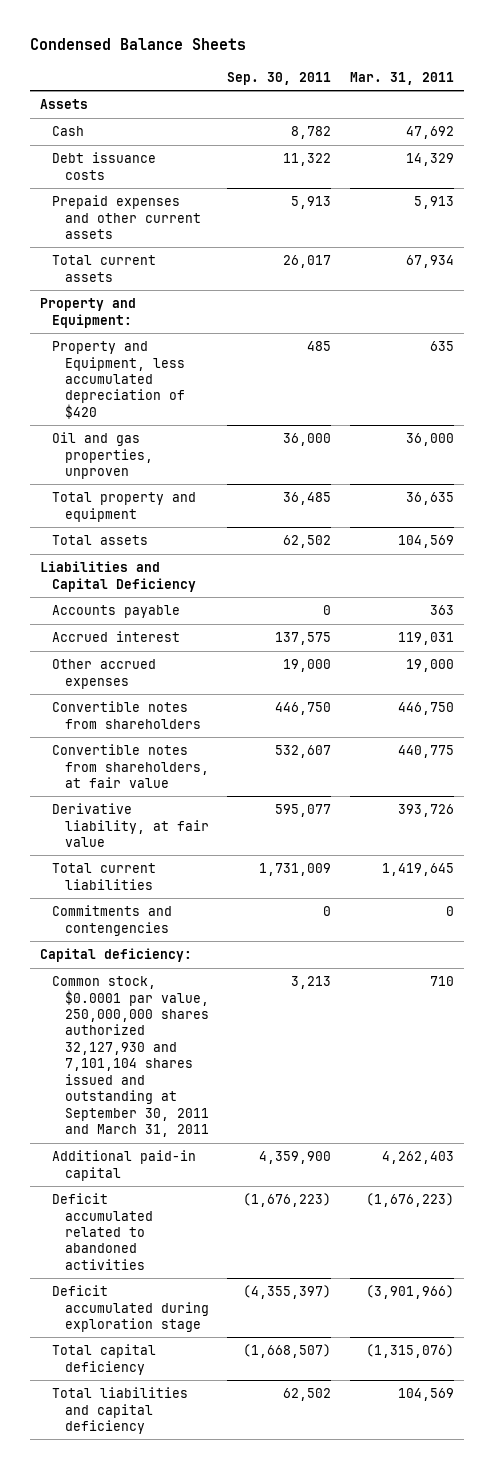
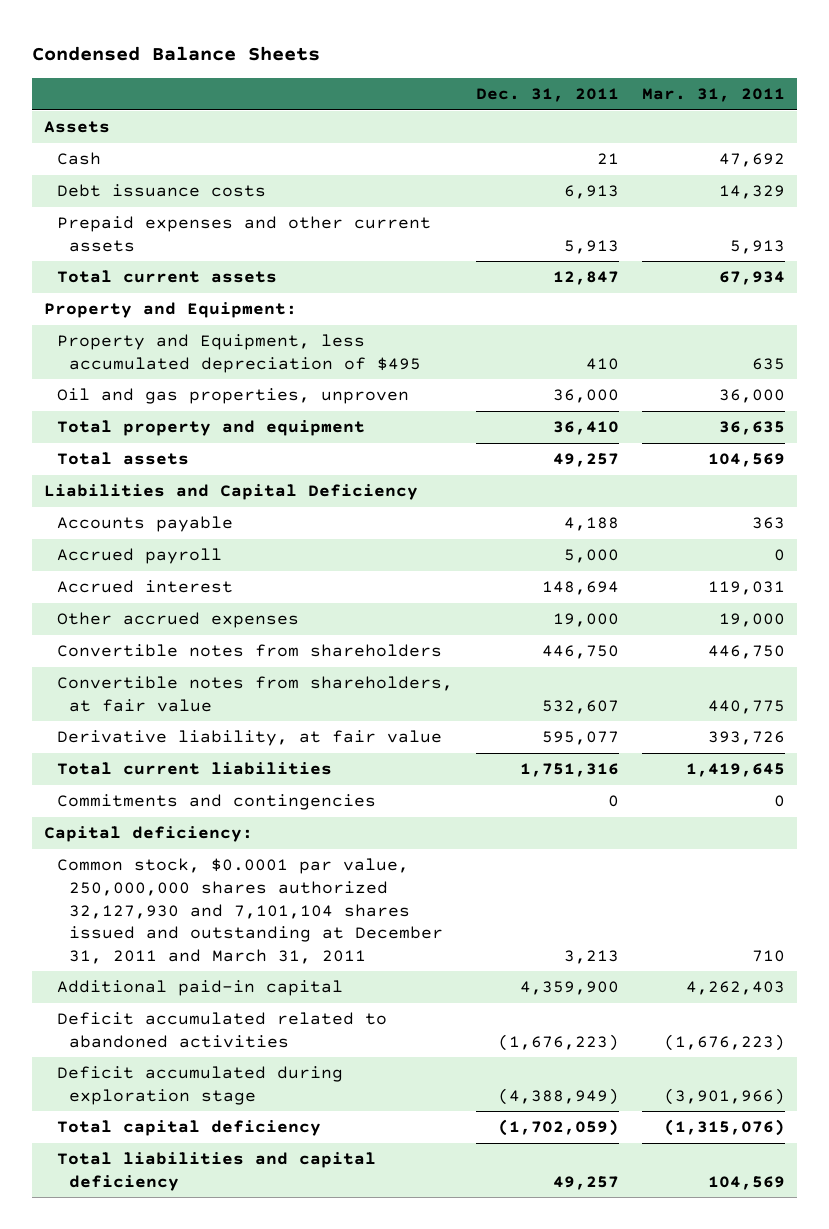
- | Sep. 30, 2011 | Mar. 31, 2011
+ | Dec. 31, 2011 | Mar. 31, 2011
- Property and Equipment, less accumulated depreciation of $420 | 485 | 635
+ Property and Equipment, less accumulated depreciation of $495 | 410 | 635
+ Accrued payroll | 5,000 | 0
- Commitments and contengencies | 0 | 0
+ Commitments and contingencies | 0 | 0
- Common stock, $0.0001 par value, 250,000,000 shares authorized 32,127,930 and 7,101,104 shares issued and outstanding at September 30, 2011 and March 31, 2011 | 3,213 | 710
+ Common stock, $0.0001 par value, 250,000,000 shares authorized 32,127,930 and 7,101,104 shares issued and outstanding at December 31, 2011 and March 31, 2011 | 3,213 | 710

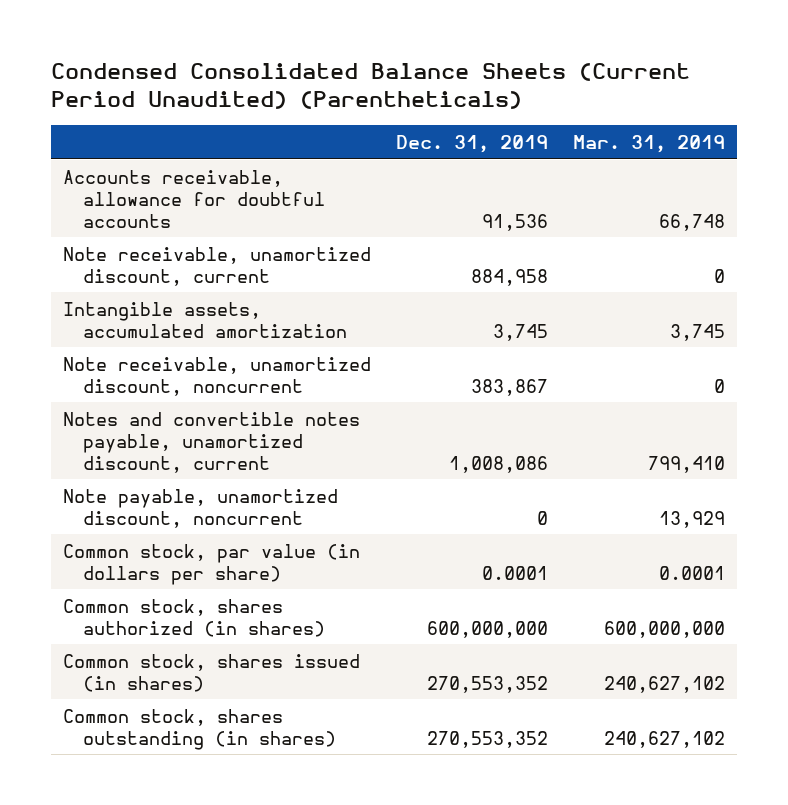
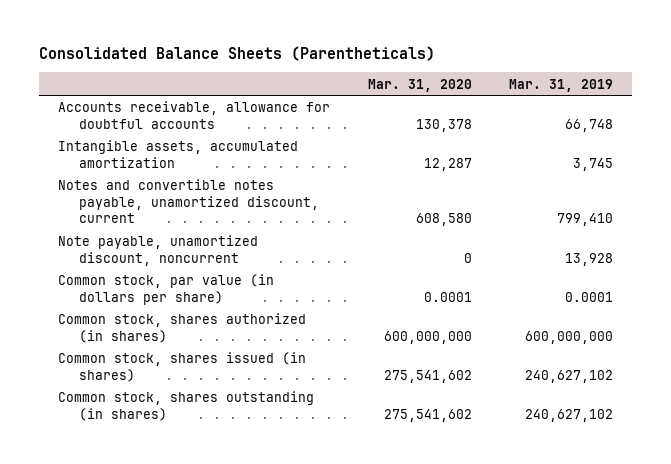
- Condensed Consolidated Balance Sheets (Current Period Unaudited) (Parentheticals)
+ Consolidated Balance Sheets (Parentheticals)
- | Dec. 31, 2019 | Mar. 31, 2019
+ | Mar. 31, 2020 | Mar. 31, 2019
- Note receivable, unamortized discount, current | 884,958 | 0
- Note receivable, unamortized discount, noncurrent | 383,867 | 0
- Note payable, unamortized discount, noncurrent | 0 | 13,929
+ Note payable, unamortized discount, noncurrent | 0 | 13,928

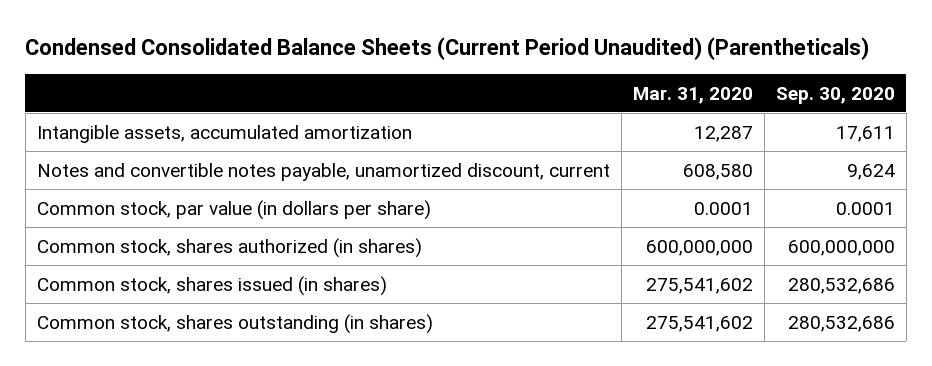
- Consolidated Balance Sheets (Parentheticals)
+ Condensed Consolidated Balance Sheets (Current Period Unaudited) (Parentheticals)
- | Mar. 31, 2020 | Mar. 31, 2019
+ | Mar. 31, 2020 | Sep. 30, 2020
- Accounts receivable, allowance for doubtful accounts | 130,378 | 66,748
- Note payable, unamortized discount, noncurrent | 0 | 13,928

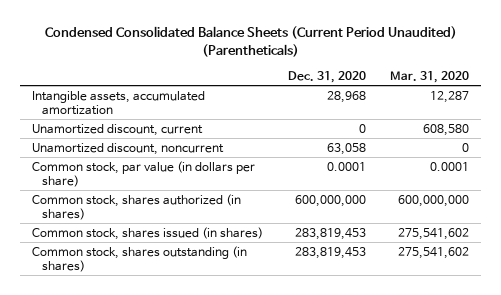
- | Mar. 31, 2020 | Sep. 30, 2020
+ | Dec. 31, 2020 | Mar. 31, 2020
- Notes and convertible notes payable, unamortized discount, current | 608,580 | 9,624
+ Unamortized discount, current | 0 | 608,580
+ Unamortized discount, noncurrent | 63,058 | 0

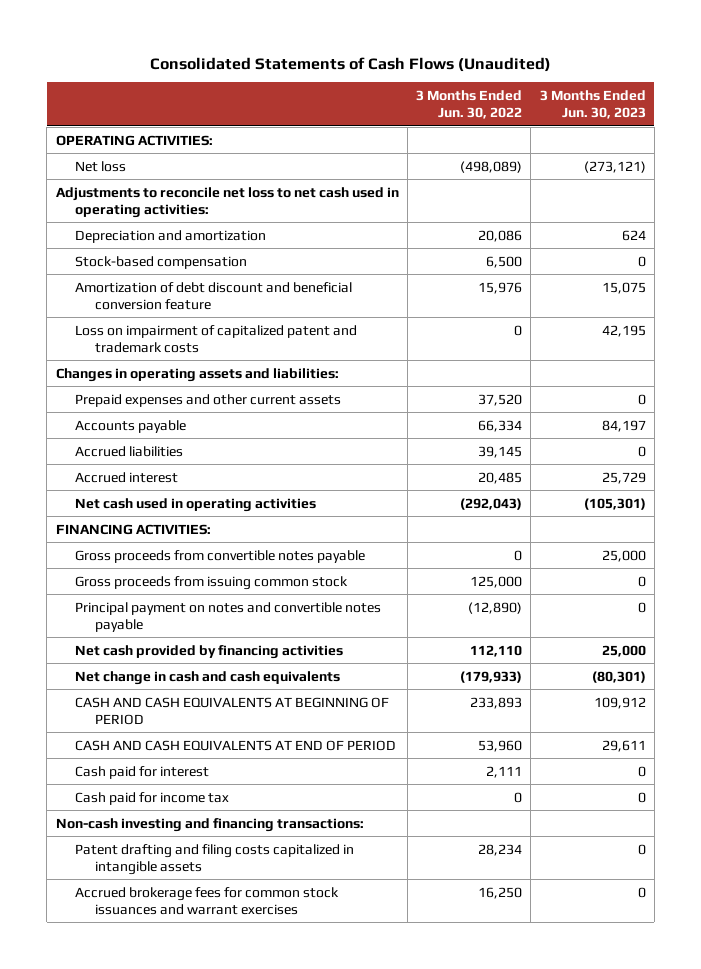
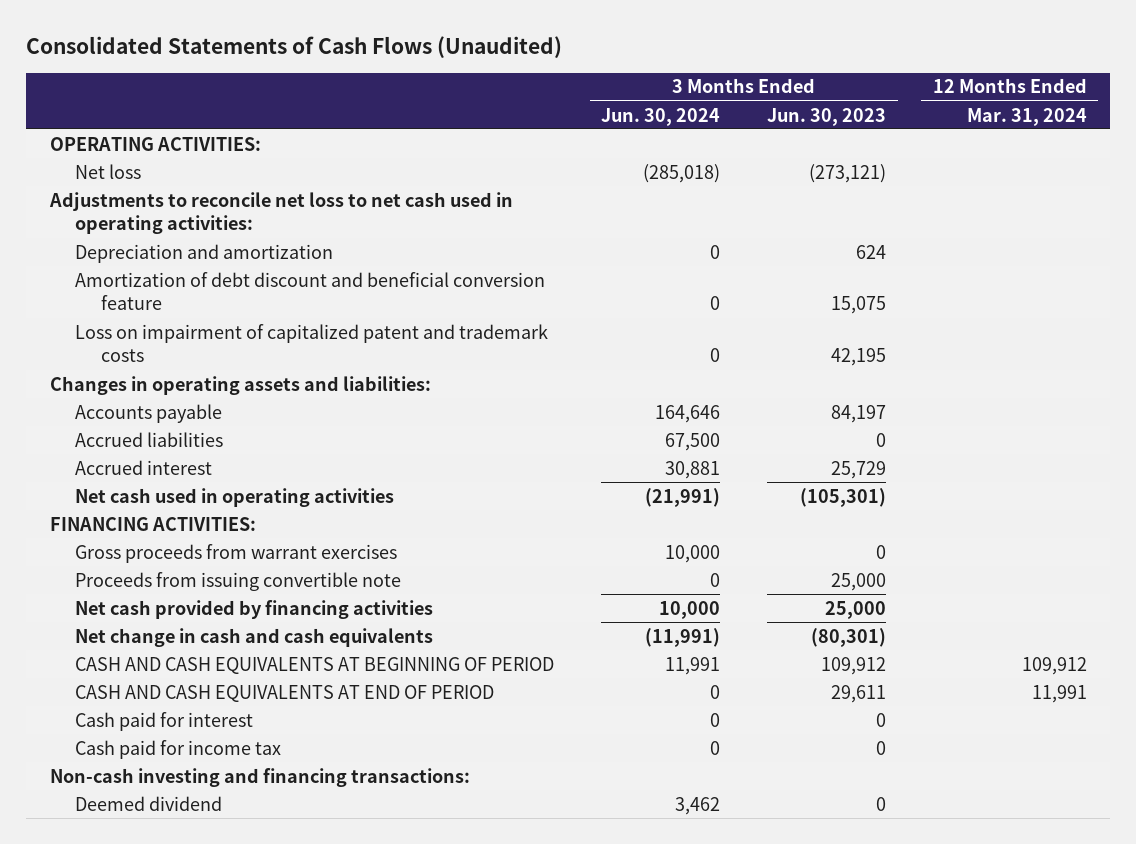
- | 3 Months Ended Jun. 30, 2022 | 3 Months Ended Jun. 30, 2023
+ | 3 Months Ended Jun. 30, 2024 | 3 Months Ended Jun. 30, 2023 | 12 Months Ended Mar. 31, 2024
- Stock-based compensation | 6,500 | 0
- Prepaid expenses and other current assets | 37,520 | 0
- Gross proceeds from convertible notes payable | 0 | 25,000
- Gross proceeds from issuing common stock | 125,000 | 0
- Principal payment on notes and convertible notes payable | (12,890) | 0
+ Gross proceeds from warrant exercises | 10,000 | 0 |
+ Proceeds from issuing convertible note | 0 | 25,000 |
- Patent drafting and filing costs capitalized in intangible assets | 28,234 | 0
- Accrued brokerage fees for common stock issuances and warrant exercises | 16,250 | 0
+ Deemed dividend | 3,462 | 0 |

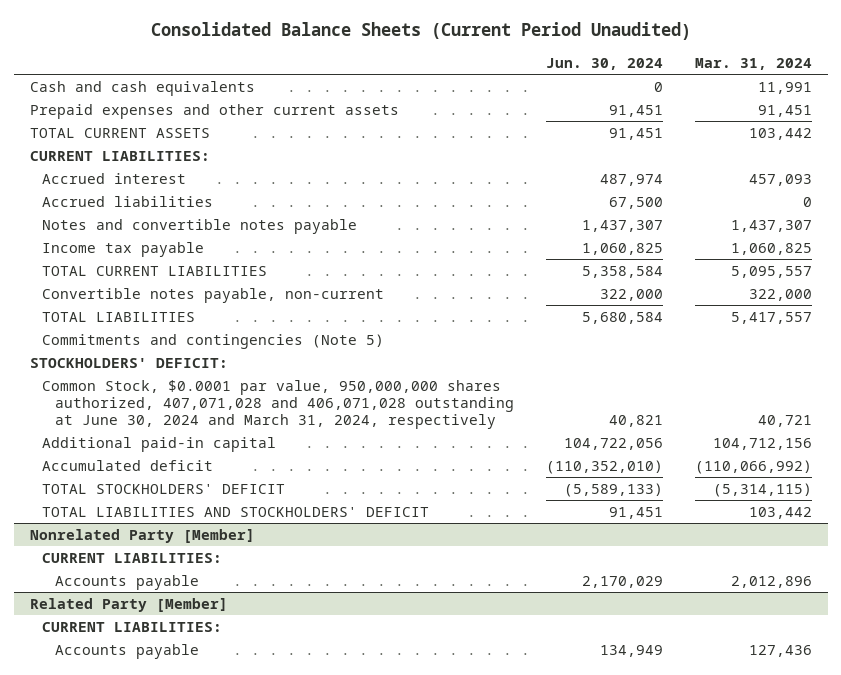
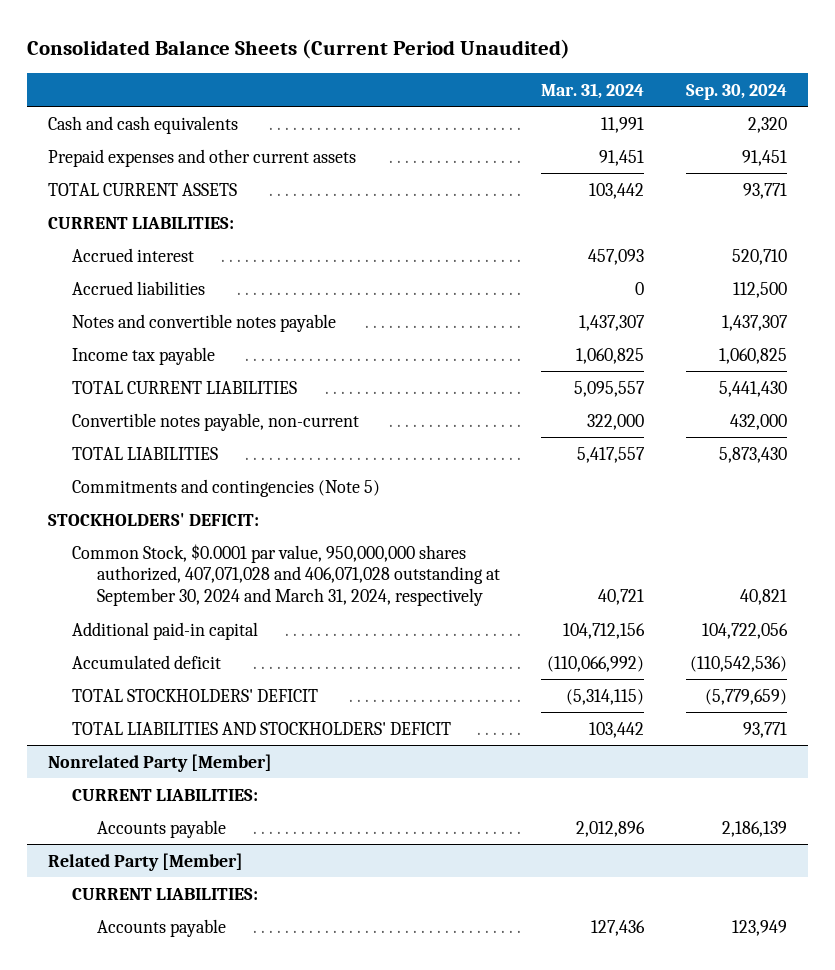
- | Jun. 30, 2024 | Mar. 31, 2024
+ | Mar. 31, 2024 | Sep. 30, 2024
- Common Stock, $0.0001 par value, 950,000,000 shares authorized, 407,071,028 and 406,071,028 outstanding at June 30, 2024 and March 31, 2024, respectively | 40,821 | 40,721
+ Common Stock, $0.0001 par value, 950,000,000 shares authorized, 407,071,028 and 406,071,028 outstanding at September 30, 2024 and March 31, 2024, respectively | 40,721 | 40,821

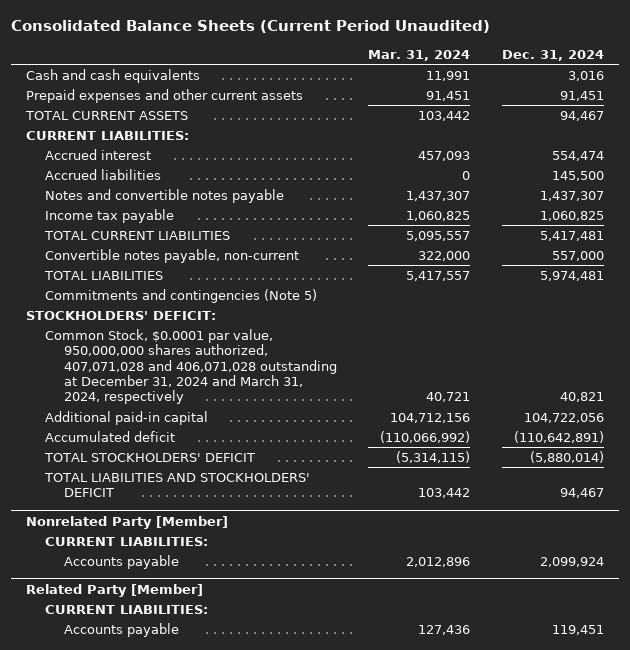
- | Mar. 31, 2024 | Sep. 30, 2024
+ | Mar. 31, 2024 | Dec. 31, 2024
- Common Stock, $0.0001 par value, 950,000,000 shares authorized, 407,071,028 and 406,071,028 outstanding at September 30, 2024 and March 31, 2024, respectively | 40,721 | 40,821
+ Common Stock, $0.0001 par value, 950,000,000 shares authorized, 407,071,028 and 406,071,028 outstanding at December 31, 2024 and March 31, 2024, respectively | 40,721 | 40,821

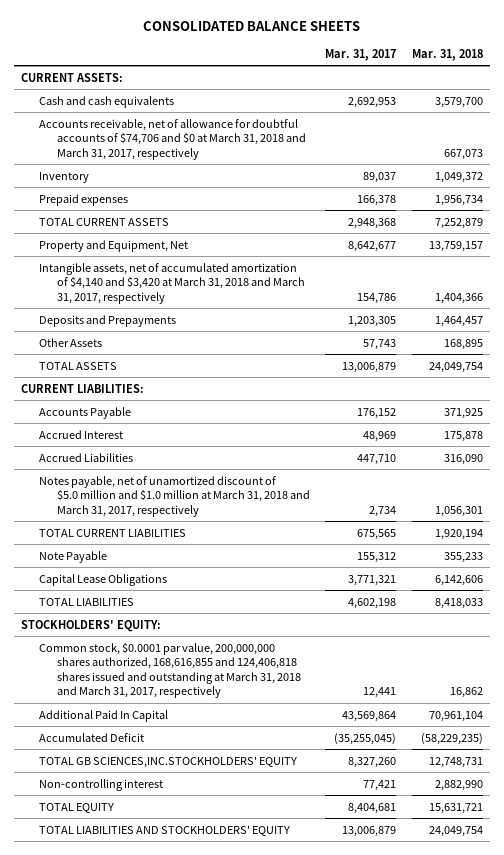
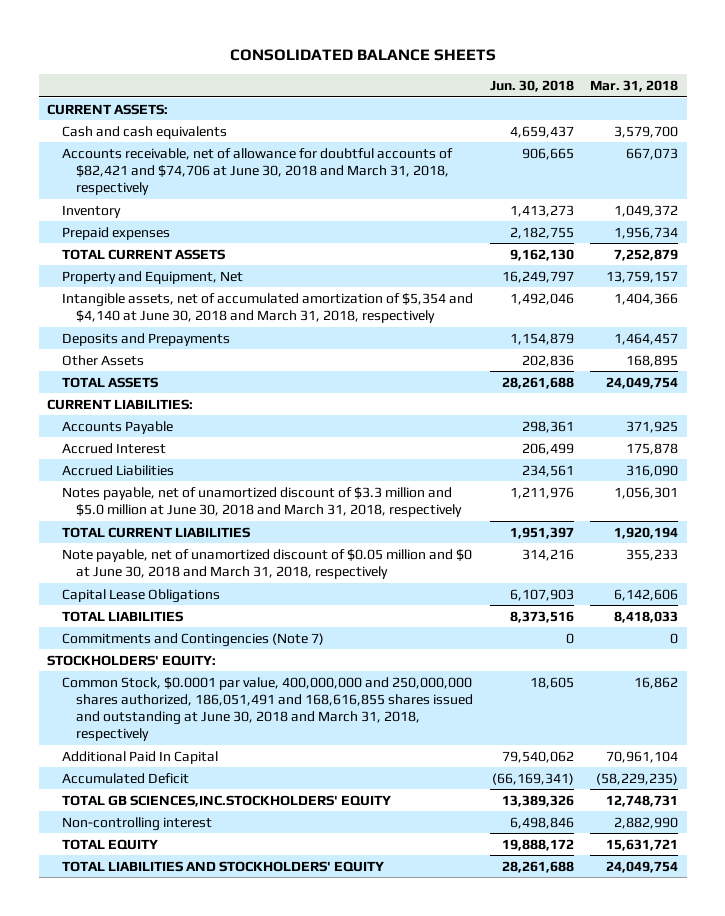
- | Mar. 31, 2017 | Mar. 31, 2018
+ | Jun. 30, 2018 | Mar. 31, 2018
- Accounts receivable, net of allowance for doubtful accounts of $74,706 and $0 at March 31, 2018 and March 31, 2017, respectively | | 667,073
+ Accounts receivable, net of allowance for doubtful accounts of $82,421 and $74,706 at June 30, 2018 and March 31, 2018, respectively | 906,665 | 667,073
- Intangible assets, net of accumulated amortization of $4,140 and $3,420 at March 31, 2018 and March 31, 2017, respectively | 154,786 | 1,404,366
+ Intangible assets, net of accumulated amortization of $5,354 and $4,140 at June 30, 2018 and March 31, 2018, respectively | 1,492,046 | 1,404,366
- Notes payable, net of unamortized discount of $5.0 million and $1.0 million at March 31, 2018 and March 31, 2017, respectively | 2,734 | 1,056,301
+ Notes payable, net of unamortized discount of $3.3 million and $5.0 million at June 30, 2018 and March 31, 2018, respectively | 1,211,976 | 1,056,301
- Note Payable | 155,312 | 355,233
+ Note payable, net of unamortized discount of $0.05 million and $0 at June 30, 2018 and March 31, 2018, respectively | 314,216 | 355,233
+ Commitments and Contingencies (Note 7) | 0 | 0
- Common stock, $0.0001 par value, 200,000,000 shares authorized, 168,616,855 and 124,406,818 shares issued and outstanding at March 31, 2018 and March 31, 2017, respectively | 12,441 | 16,862
+ Common Stock, $0.0001 par value, 400,000,000 and 250,000,000 shares authorized, 186,051,491 and 168,616,855 shares issued and outstanding at June 30, 2018 and March 31, 2018, respectively | 18,605 | 16,862

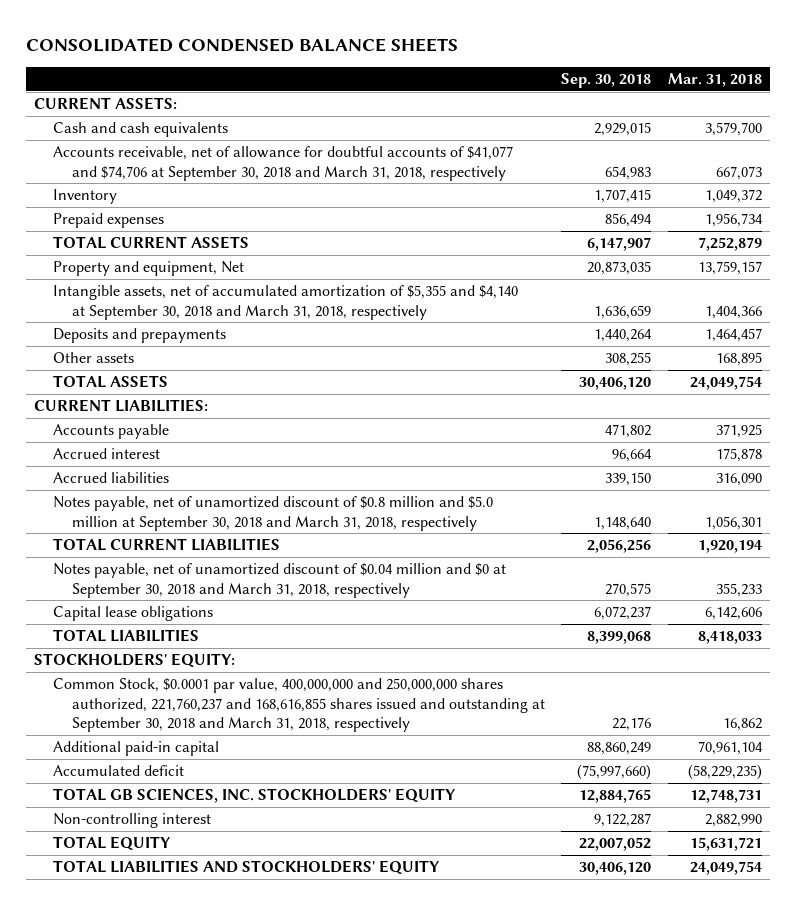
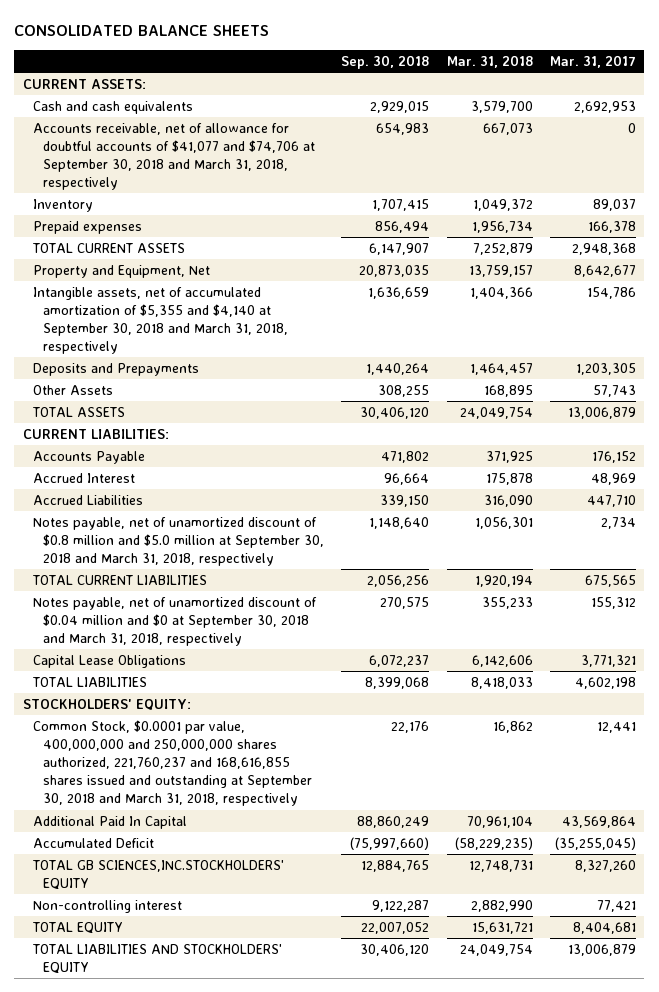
- CONSOLIDATED CONDENSED BALANCE SHEETS
+ CONSOLIDATED BALANCE SHEETS
- | Sep. 30, 2018 | Mar. 31, 2018
+ | Sep. 30, 2018 | Mar. 31, 2018 | Mar. 31, 2017
- Property and equipment, Net | 20,873,035 | 13,759,157
+ Property and Equipment, Net | 20,873,035 | 13,759,157 | 8,642,677
- Deposits and prepayments | 1,440,264 | 1,464,457
- Other assets | 308,255 | 168,895
+ Deposits and Prepayments | 1,440,264 | 1,464,457 | 1,203,305
+ Other Assets | 308,255 | 168,895 | 57,743
- Accounts payable | 471,802 | 371,925
- Accrued interest | 96,664 | 175,878
- Accrued liabilities | 339,150 | 316,090
+ Accounts Payable | 471,802 | 371,925 | 176,152
+ Accrued Interest | 96,664 | 175,878 | 48,969
+ Accrued Liabilities | 339,150 | 316,090 | 447,710
- Capital lease obligations | 6,072,237 | 6,142,606
+ Capital Lease Obligations | 6,072,237 | 6,142,606 | 3,771,321
- Additional paid-in capital | 88,860,249 | 70,961,104
- Accumulated deficit | (75,997,660) | (58,229,235)
- TOTAL GB SCIENCES, INC. STOCKHOLDERS' EQUITY | 12,884,765 | 12,748,731
+ Additional Paid In Capital | 88,860,249 | 70,961,104 | 43,569,864
+ Accumulated Deficit | (75,997,660) | (58,229,235) | (35,255,045)
+ TOTAL GB SCIENCES,INC.STOCKHOLDERS' EQUITY | 12,884,765 | 12,748,731 | 8,327,260

